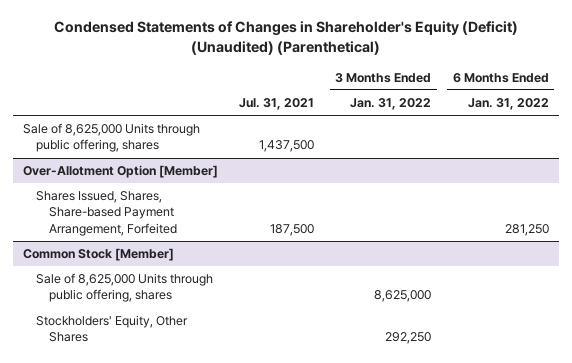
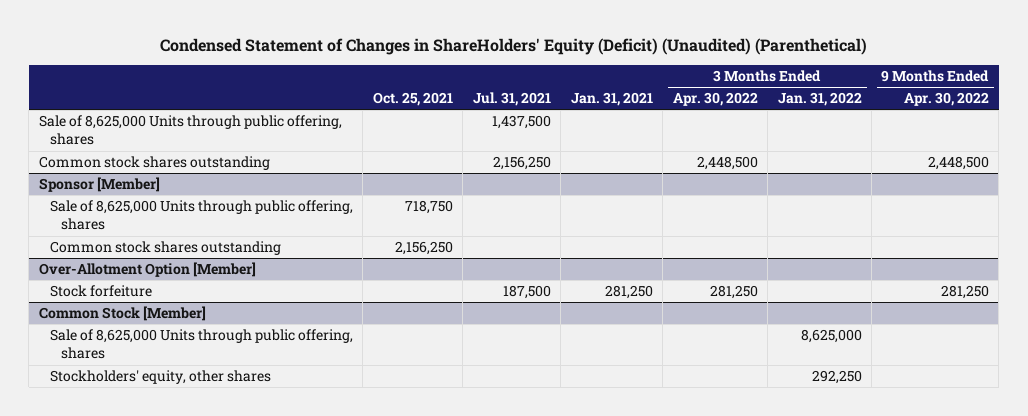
- Condensed Statements of Changes in Shareholder's Equity (Deficit) (Unaudited) (Parenthetical)
+ Condensed Statement of Changes in ShareHolders' Equity (Deficit) (Unaudited) (Parenthetical)
- | Jul. 31, 2021 | 3 Months Ended Jan. 31, 2022 | 6 Months Ended Jan. 31, 2022
+ | Oct. 25, 2021 | Jul. 31, 2021 | Jan. 31, 2021 | 3 Months Ended Apr. 30, 2022 | 3 Months Ended Jan. 31, 2022 | 9 Months Ended Apr. 30, 2022
+ Common stock shares outstanding | | 2,156,250 | | 2,448,500 | | 2,448,500
+ Sponsor [Member]
+ Sale of 8,625,000 Units through public offering, shares | 718,750 | | | | |
+ Common stock shares outstanding | 2,156,250 | | | | |
@ Over-Allotment Option [Member]
- Shares Issued, Shares, Share-based Payment Arrangement, Forfeited | 187,500 | | 281,250
+ Stock forfeiture | | 187,500 | 281,250 | 281,250 | | 281,250
@ Common Stock [Member]
- Stockholders' Equity, Other Shares | | 292,250 |
+ Stockholders' equity, other shares | | | | | 292,250 |

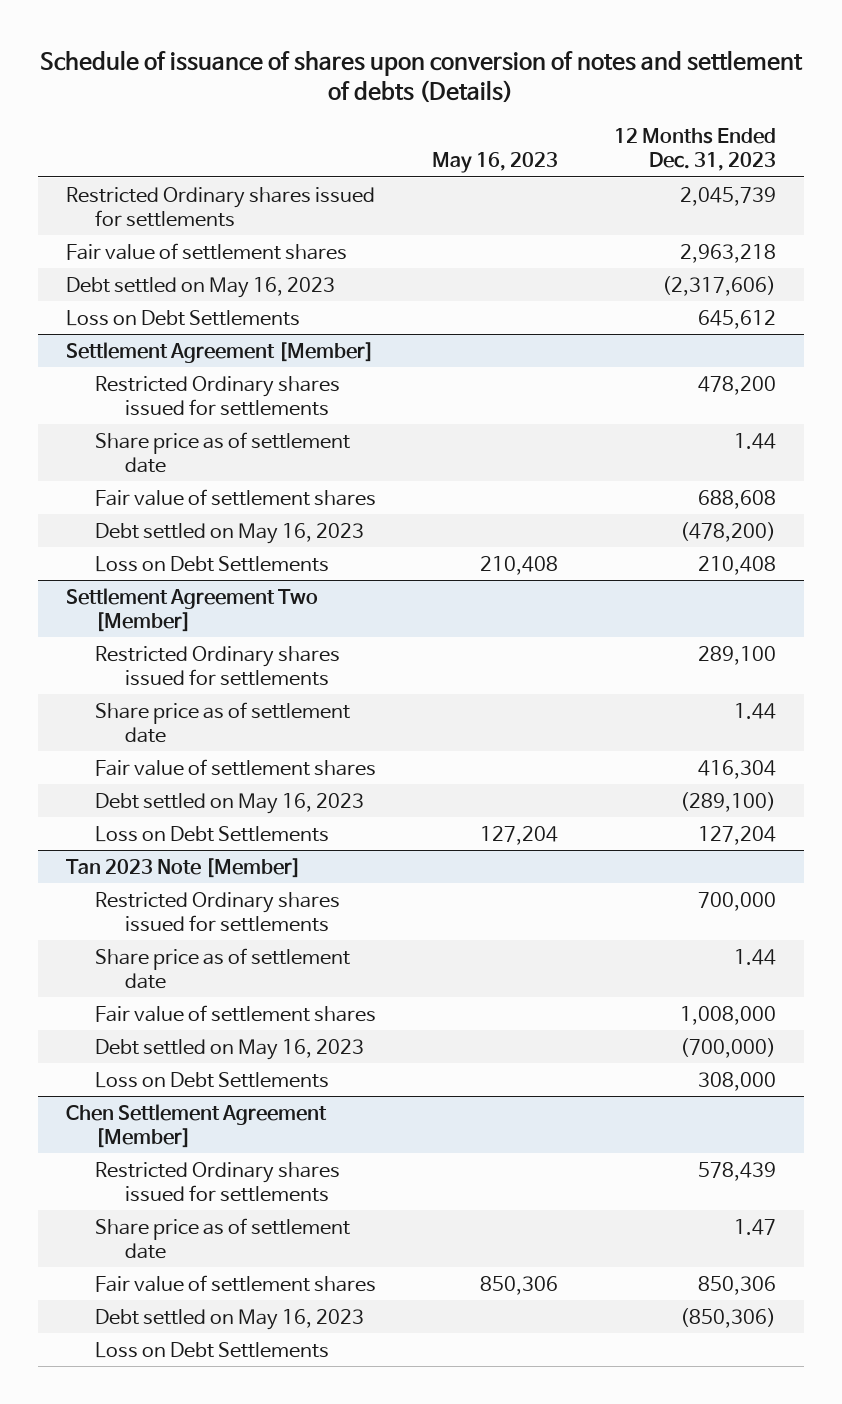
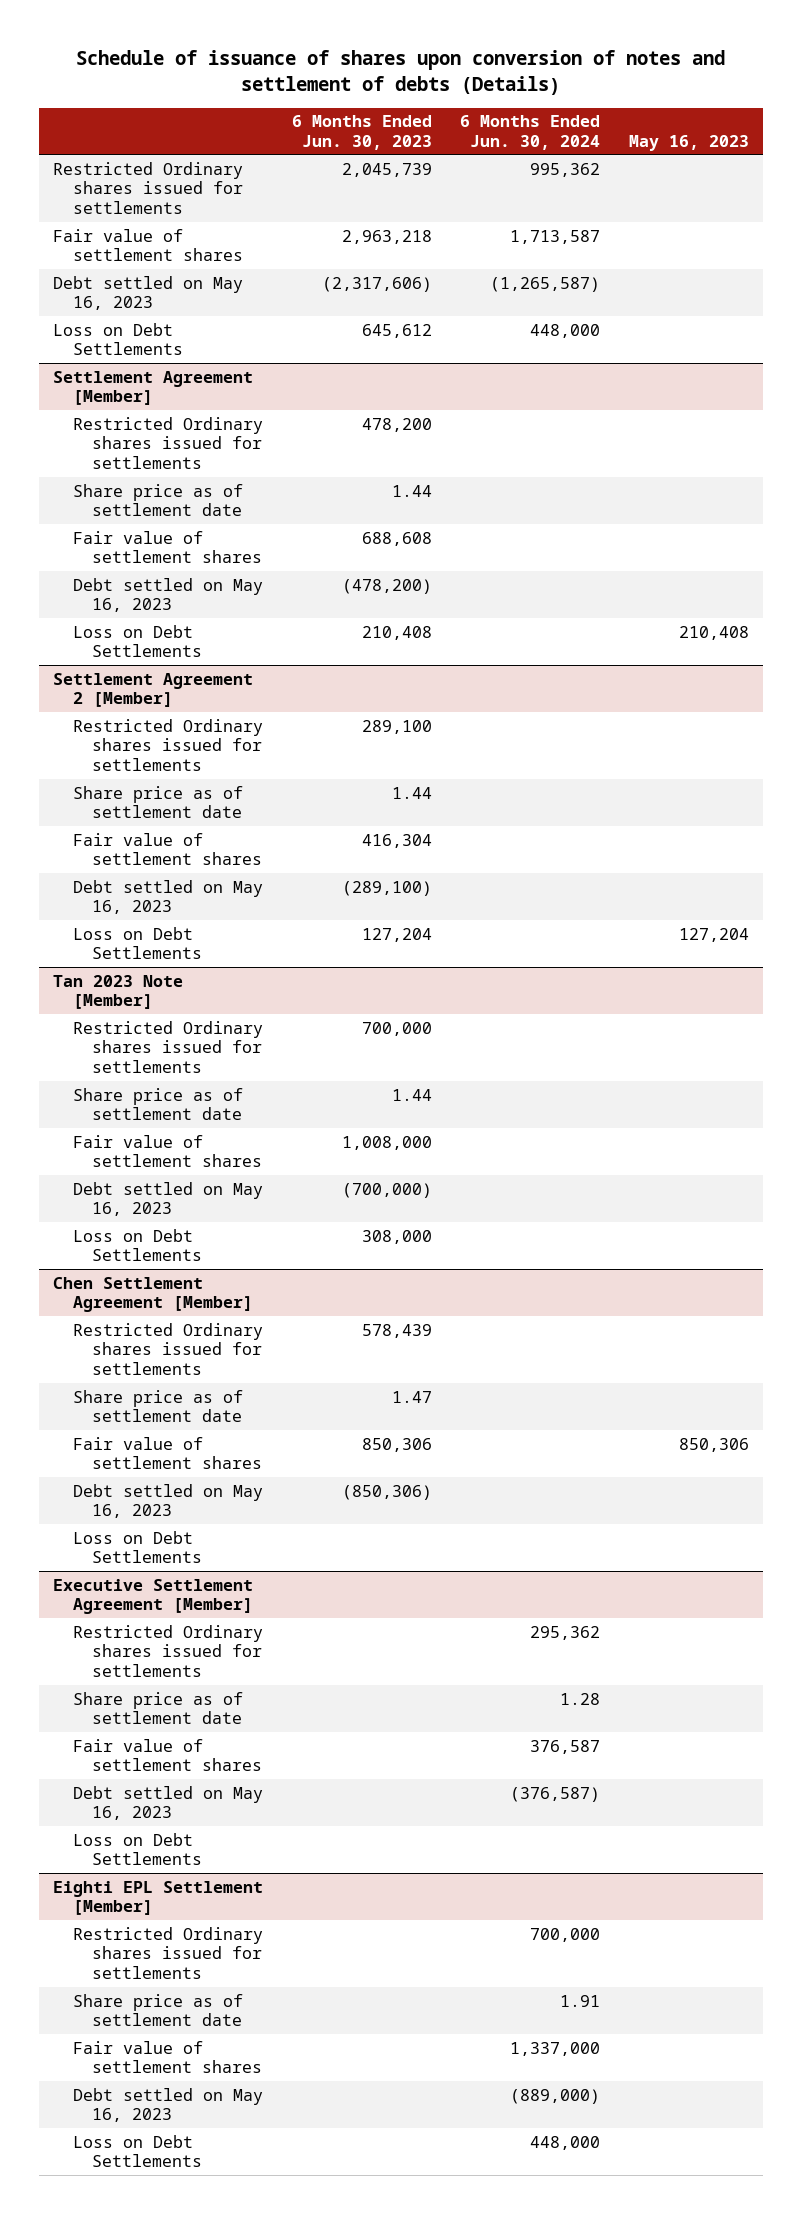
- | May 16, 2023 | 12 Months Ended Dec. 31, 2023
+ | 6 Months Ended Jun. 30, 2023 | 6 Months Ended Jun. 30, 2024 | May 16, 2023
- Settlement Agreement Two [Member]
+ Settlement Agreement 2 [Member]
+ Executive Settlement Agreement [Member]
+ Restricted Ordinary shares issued for settlements | | 295,362 |
+ Share price as of settlement date | | 1.28 |
+ Fair value of settlement shares | | 376,587 |
+ Debt settled on May 16, 2023 | | (376,587) |
+ Loss on Debt Settlements
+ Eighti EPL Settlement [Member]
+ Restricted Ordinary shares issued for settlements | | 700,000 |
+ Share price as of settlement date | | 1.91 |
+ Fair value of settlement shares | | 1,337,000 |
+ Debt settled on May 16, 2023 | | (889,000) |
+ Loss on Debt Settlements | | 448,000 |

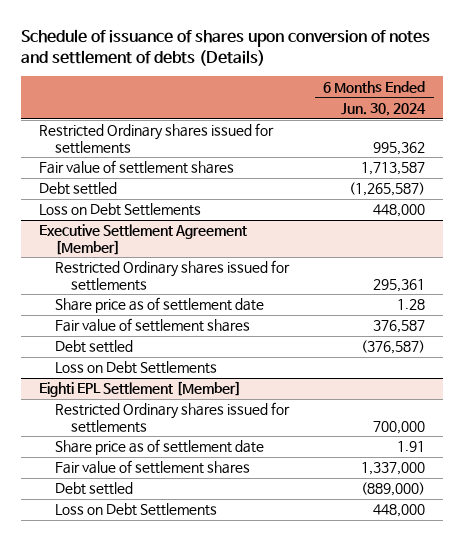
- | 6 Months Ended Jun. 30, 2023 | 6 Months Ended Jun. 30, 2024 | May 16, 2023
+ | 6 Months Ended Jun. 30, 2024
- Debt settled on May 16, 2023 | (2,317,606) | (1,265,587) |
+ Debt settled | (1,265,587)
- Settlement Agreement [Member]
- Restricted Ordinary shares issued for settlements | 478,200 | |
- Share price as of settlement date | 1.44 | |
- Fair value of settlement shares | 688,608 | |
- Debt settled on May 16, 2023 | (478,200) | |
- Loss on Debt Settlements | 210,408 | | 210,408
- Settlement Agreement 2 [Member]
- Restricted Ordinary shares issued for settlements | 289,100 | |
- Share price as of settlement date | 1.44 | |
- Fair value of settlement shares | 416,304 | |
- Debt settled on May 16, 2023 | (289,100) | |
- Loss on Debt Settlements | 127,204 | | 127,204
- Tan 2023 Note [Member]
- Restricted Ordinary shares issued for settlements | 700,000 | |
- Share price as of settlement date | 1.44 | |
- Fair value of settlement shares | 1,008,000 | |
- Debt settled on May 16, 2023 | (700,000) | |
- Loss on Debt Settlements | 308,000 | |
- Chen Settlement Agreement [Member]
- Restricted Ordinary shares issued for settlements | 578,439 | |
- Share price as of settlement date | 1.47 | |
- Fair value of settlement shares | 850,306 | | 850,306
- Debt settled on May 16, 2023 | (850,306) | |
- Loss on Debt Settlements
@ Executive Settlement Agreement [Member]
- Restricted Ordinary shares issued for settlements | | 295,362 |
+ Restricted Ordinary shares issued for settlements | 295,361
- Debt settled on May 16, 2023 | | (376,587) |
+ Debt settled | (376,587)
@ Eighti EPL Settlement [Member]
- Debt settled on May 16, 2023 | | (889,000) |
+ Debt settled | (889,000)

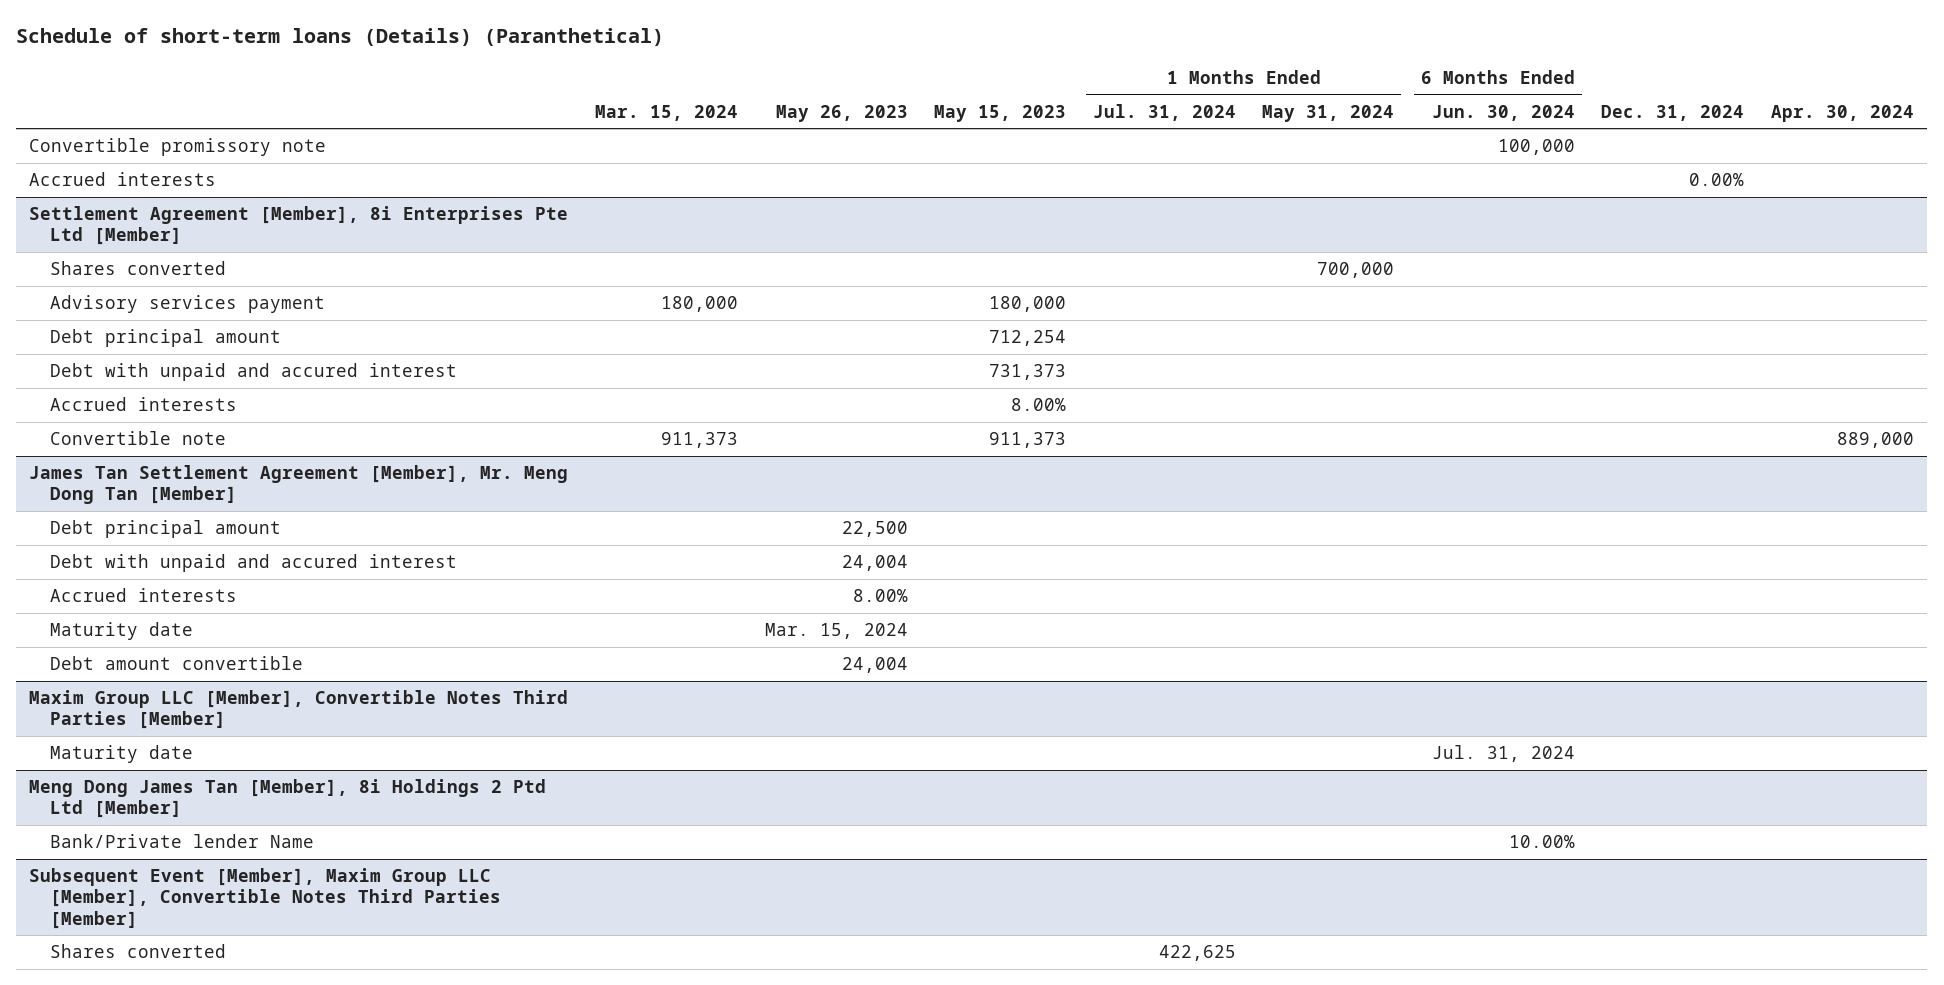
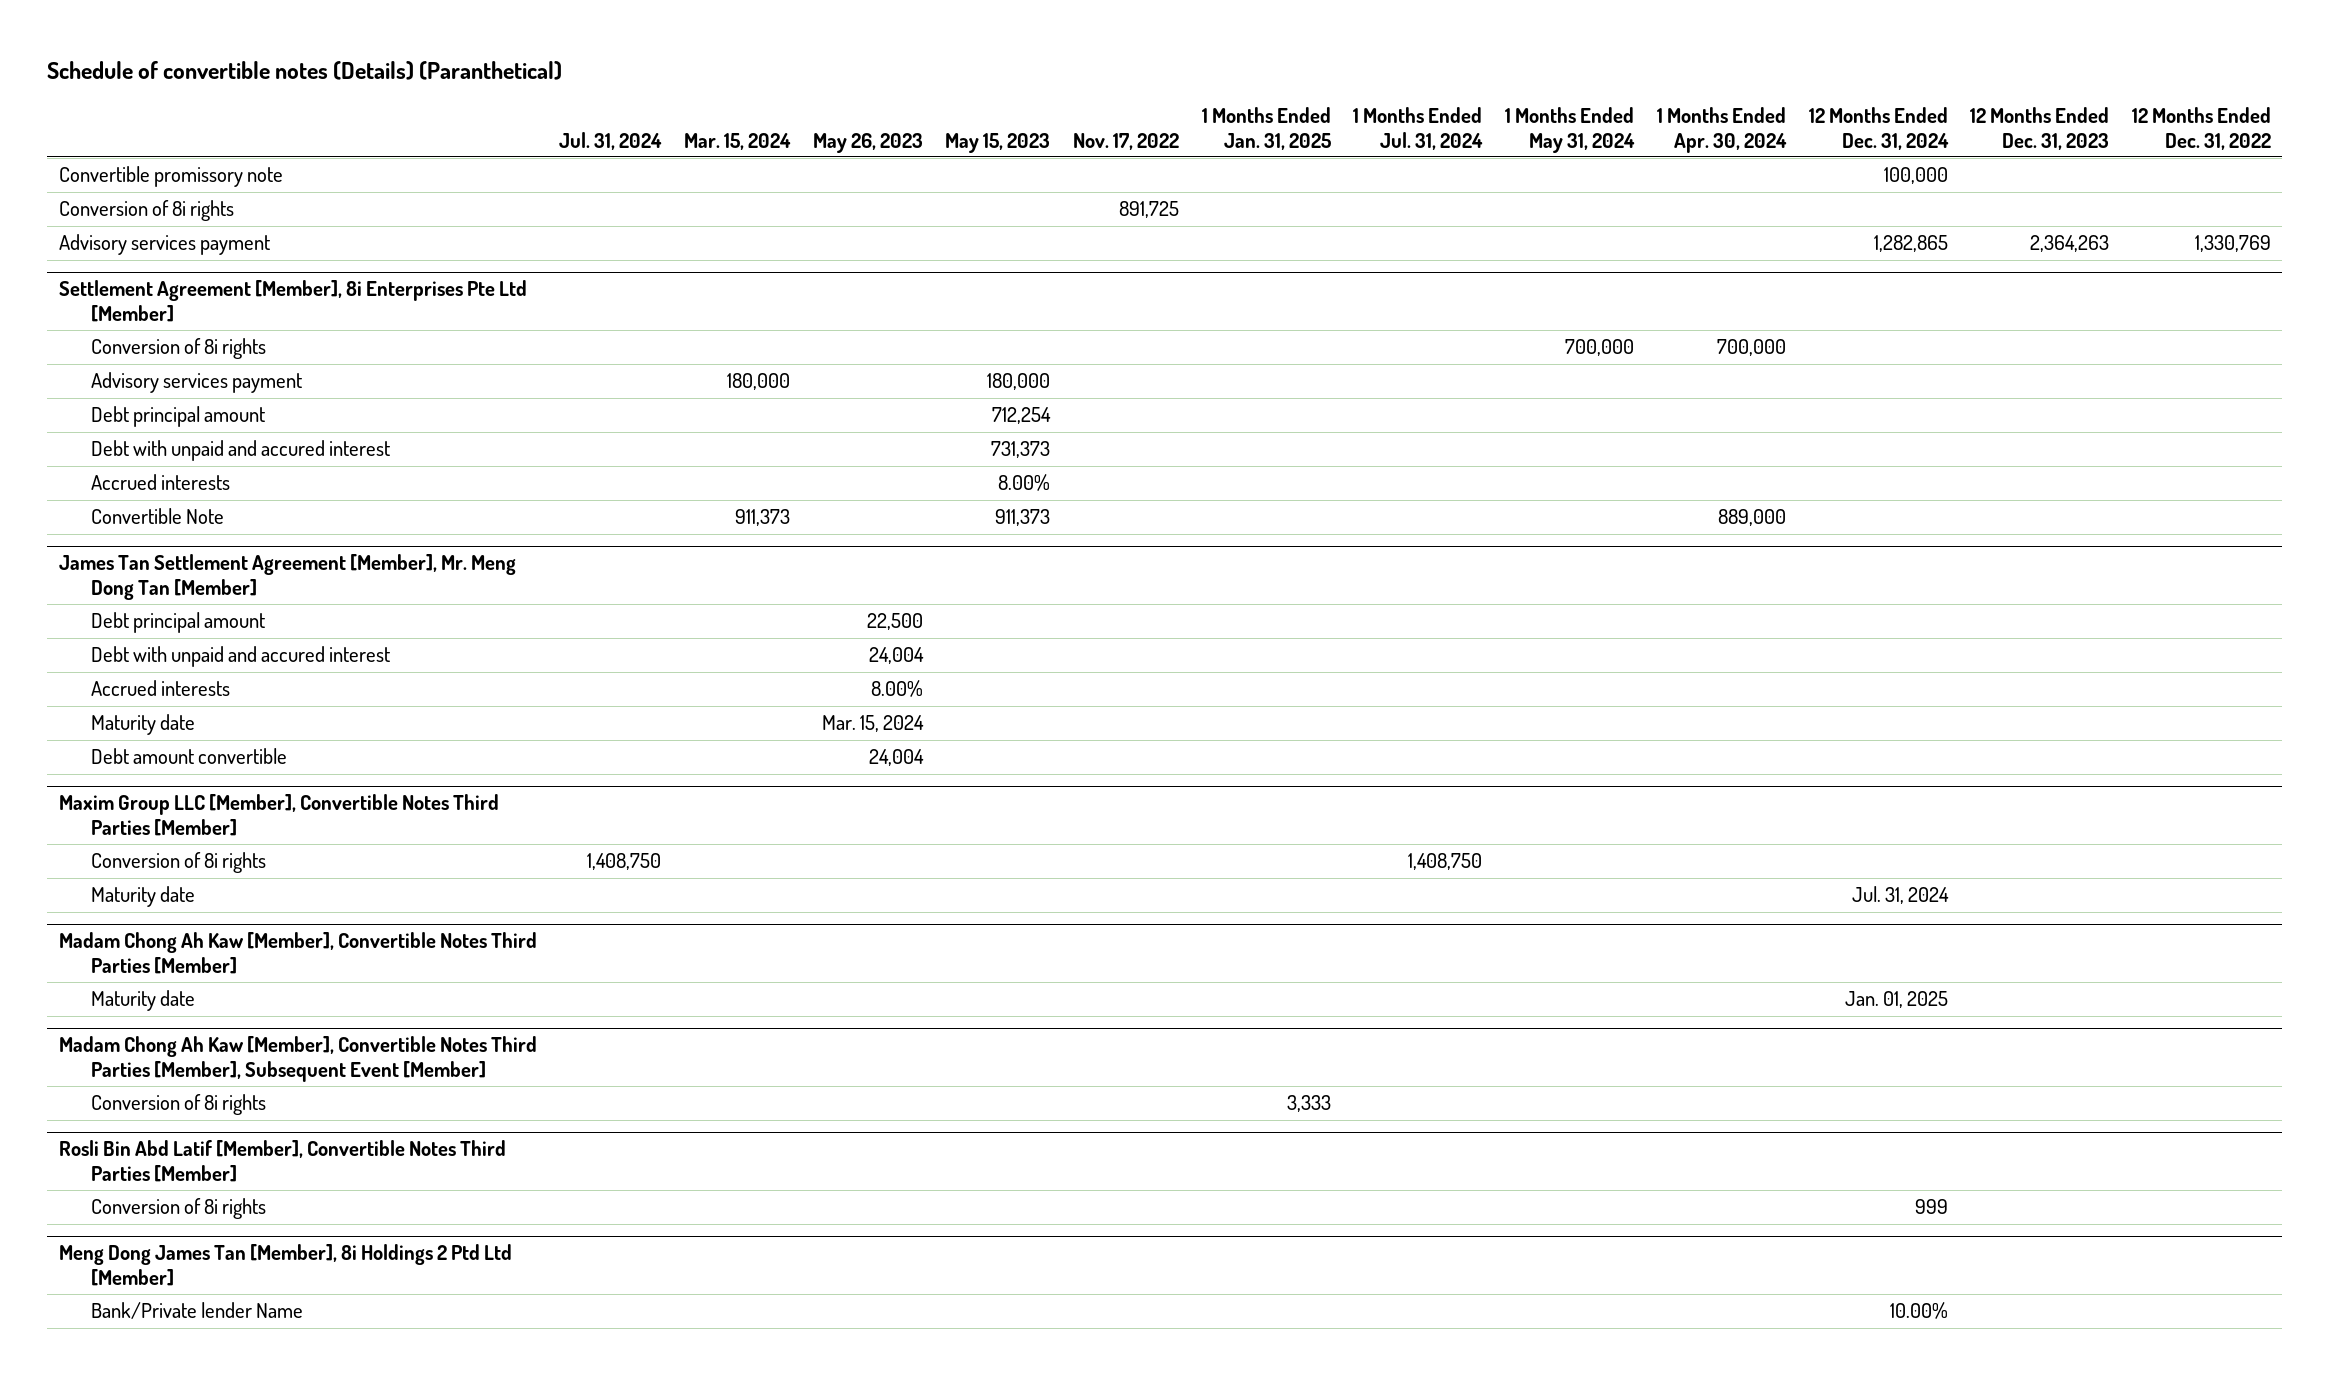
- Schedule of short-term loans (Details) (Paranthetical)
+ Schedule of convertible notes (Details) (Paranthetical)
- | Mar. 15, 2024 | May 26, 2023 | May 15, 2023 | 1 Months Ended Jul. 31, 2024 | 1 Months Ended May 31, 2024 | 6 Months Ended Jun. 30, 2024 | Dec. 31, 2024 | Apr. 30, 2024
+ | Jul. 31, 2024 | Mar. 15, 2024 | May 26, 2023 | May 15, 2023 | Nov. 17, 2022 | 1 Months Ended Jan. 31, 2025 | 1 Months Ended Jul. 31, 2024 | 1 Months Ended May 31, 2024 | 1 Months Ended Apr. 30, 2024 | 12 Months Ended Dec. 31, 2024 | 12 Months Ended Dec. 31, 2023 | 12 Months Ended Dec. 31, 2022
- Accrued interests | | | | | | | 0.00% |
+ Conversion of 8i rights | | | | | 891,725 | | | | | | |
+ Advisory services payment | | | | | | | | | | 1,282,865 | 2,364,263 | 1,330,769
@ Settlement Agreement [Member], 8i Enterprises Pte Ltd [Member]
- Shares converted | | | | | 700,000 | | |
+ Conversion of 8i rights | | | | | | | | 700,000 | 700,000 | | |
- Convertible note | 911,373 | | 911,373 | | | | | 889,000
+ Convertible Note | | 911,373 | | 911,373 | | | | | 889,000 | | |
@ Maxim Group LLC [Member], Convertible Notes Third Parties [Member]
+ Conversion of 8i rights | 1,408,750 | | | | | | 1,408,750 | | | | |
+ Madam Chong Ah Kaw [Member], Convertible Notes Third Parties [Member]
+ Maturity date | | | | | | | | | | Jan. 01, 2025 | |
+ Madam Chong Ah Kaw [Member], Convertible Notes Third Parties [Member], Subsequent Event [Member]
+ Conversion of 8i rights | | | | | | 3,333 | | | | | |
+ Rosli Bin Abd Latif [Member], Convertible Notes Third Parties [Member]
+ Conversion of 8i rights | | | | | | | | | | 999 | |
- Subsequent Event [Member], Maxim Group LLC [Member], Convertible Notes Third Parties [Member]
- Shares converted | | | | 422,625 | | | |

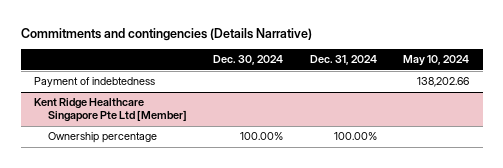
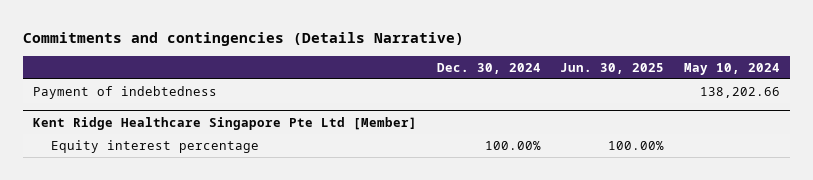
- | Dec. 30, 2024 | Dec. 31, 2024 | May 10, 2024
+ | Dec. 30, 2024 | Jun. 30, 2025 | May 10, 2024
@ Kent Ridge Healthcare Singapore Pte Ltd [Member]
- Ownership percentage | 100.00% | 100.00% |
+ Equity interest percentage | 100.00% | 100.00% |

